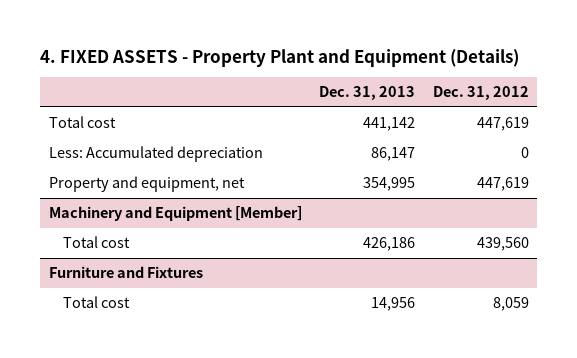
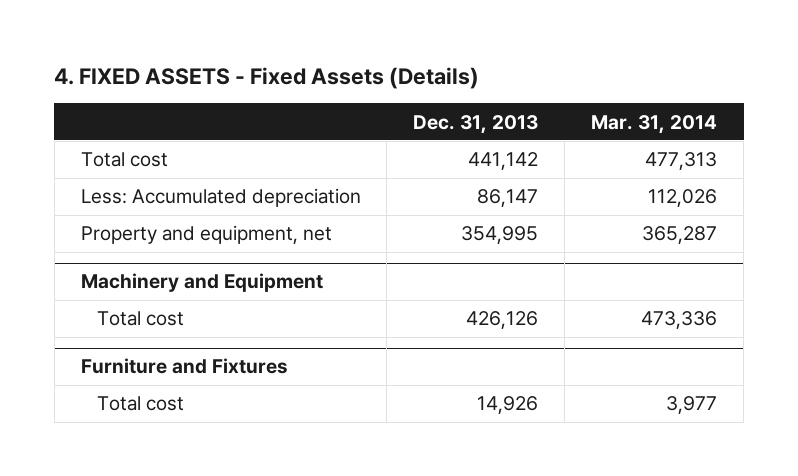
- 4. FIXED ASSETS - Property Plant and Equipment (Details)
+ 4. FIXED ASSETS - Fixed Assets (Details)
- | Dec. 31, 2013 | Dec. 31, 2012
+ | Dec. 31, 2013 | Mar. 31, 2014
- Machinery and Equipment [Member]
- Total cost | 426,186 | 439,560
+ Machinery and Equipment
+ Total cost | 426,126 | 473,336
@ Furniture and Fixtures
- Total cost | 14,956 | 8,059
+ Total cost | 14,926 | 3,977

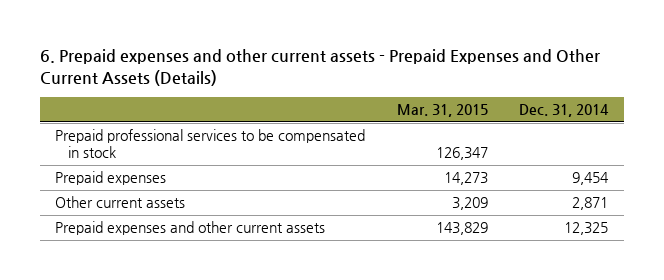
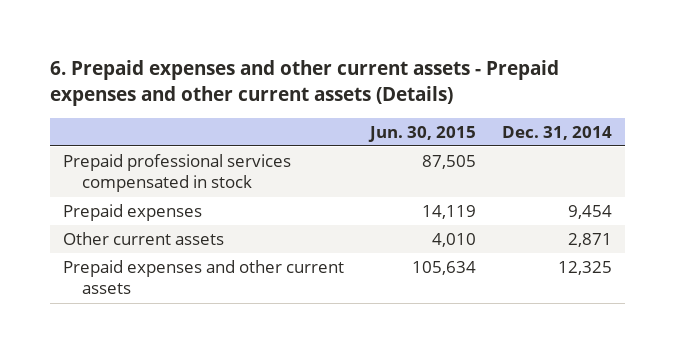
- 6. Prepaid expenses and other current assets - Prepaid Expenses and Other Current Assets (Details)
+ 6. Prepaid expenses and other current assets - Prepaid expenses and other current assets (Details)
- | Mar. 31, 2015 | Dec. 31, 2014
+ | Jun. 30, 2015 | Dec. 31, 2014
- Prepaid professional services to be compensated in stock | 126,347 |
+ Prepaid professional services compensated in stock | 87,505 |

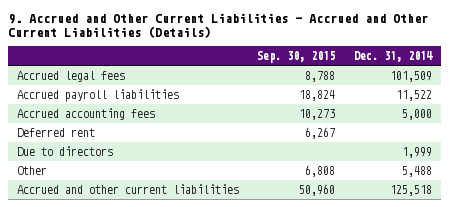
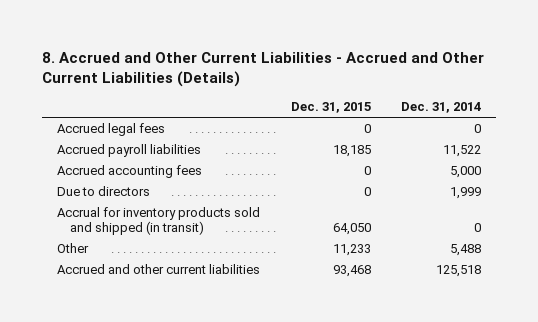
- 9. Accrued and Other Current Liabilities - Accrued and Other Current Liabilities (Details)
+ 8. Accrued and Other Current Liabilities - Accrued and Other Current Liabilities (Details)
- | Sep. 30, 2015 | Dec. 31, 2014
+ | Dec. 31, 2015 | Dec. 31, 2014
- Accrued legal fees | 8,788 | 101,509
+ Accrued legal fees | 0 | 0
- Deferred rent | 6,267 |
+ Accrual for inventory products sold and shipped (in transit) | 64,050 | 0

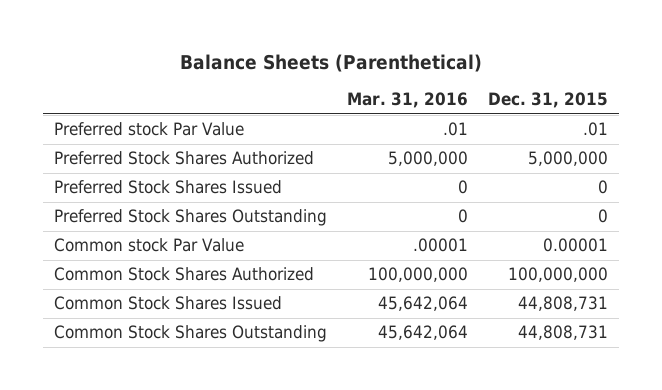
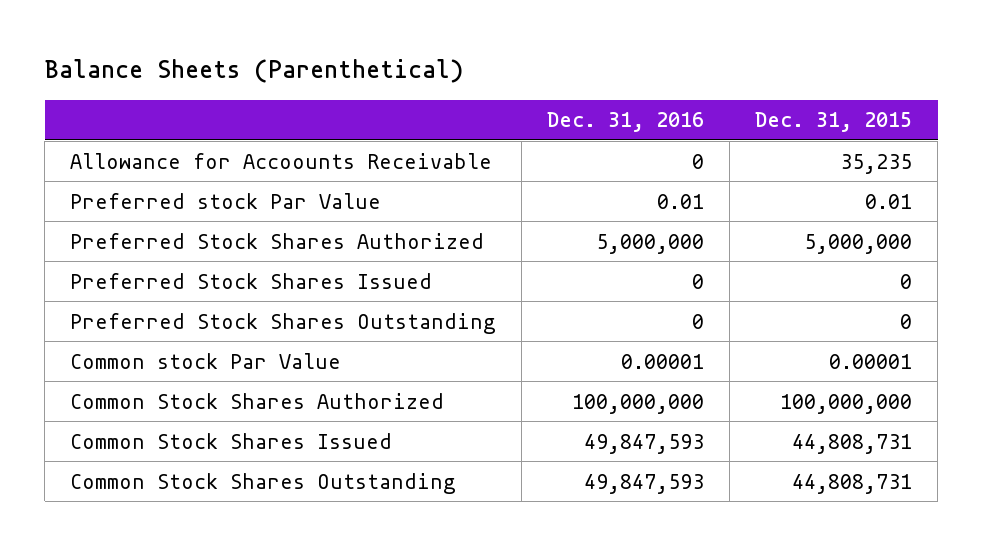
- | Mar. 31, 2016 | Dec. 31, 2015
+ | Dec. 31, 2016 | Dec. 31, 2015
- Preferred stock Par Value | .01 | .01
+ Allowance for Accoounts Receivable | 0 | 35,235
+ Preferred stock Par Value | 0.01 | 0.01

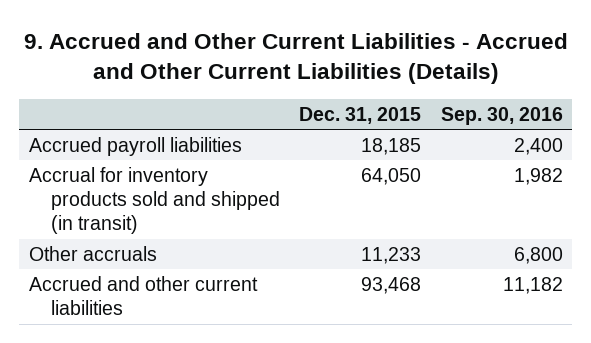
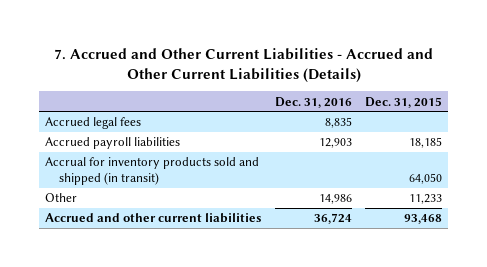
- 9. Accrued and Other Current Liabilities - Accrued and Other Current Liabilities (Details)
+ 7. Accrued and Other Current Liabilities - Accrued and Other Current Liabilities (Details)
- | Dec. 31, 2015 | Sep. 30, 2016
+ | Dec. 31, 2016 | Dec. 31, 2015
+ Accrued legal fees | 8,835 |
- Other accruals | 11,233 | 6,800
+ Other | 14,986 | 11,233

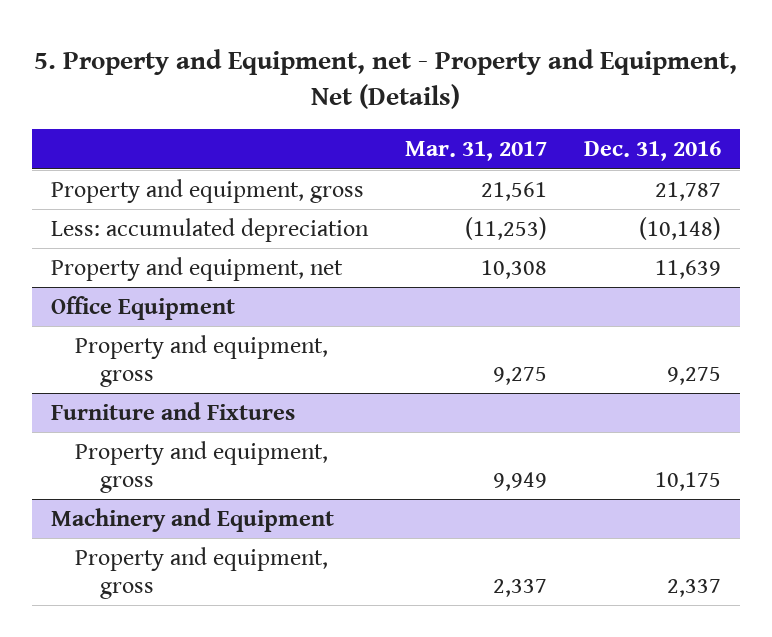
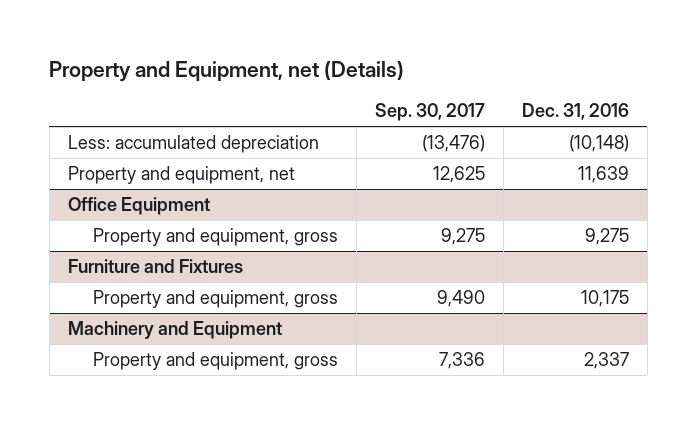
- 5. Property and Equipment, net - Property and Equipment, Net (Details)
+ Property and Equipment, net (Details)
- | Mar. 31, 2017 | Dec. 31, 2016
+ | Sep. 30, 2017 | Dec. 31, 2016
- Property and equipment, gross | 21,561 | 21,787

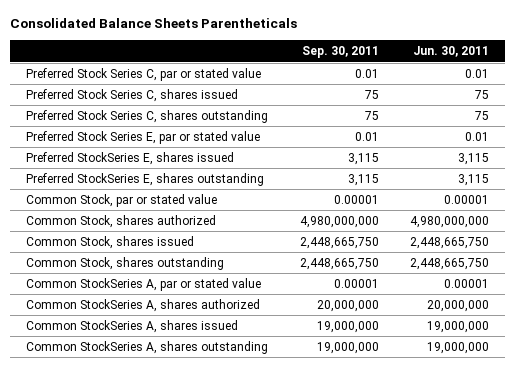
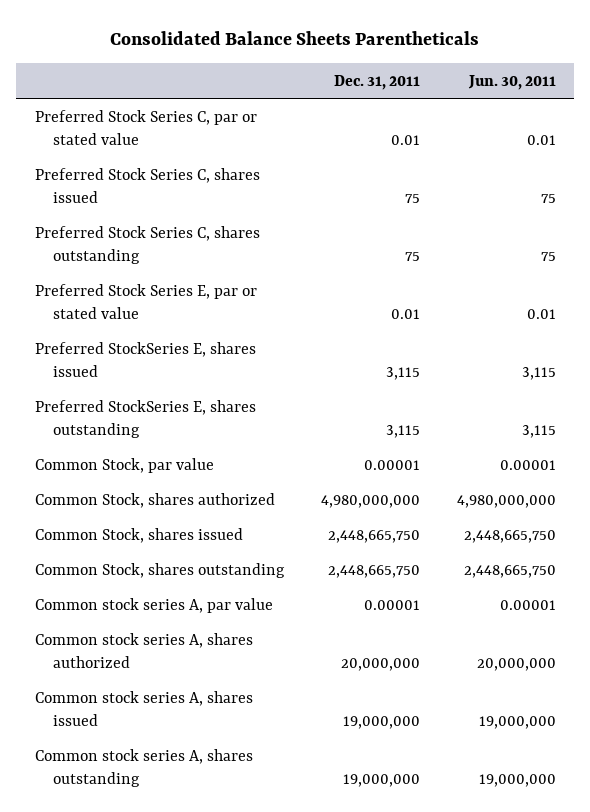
- | Sep. 30, 2011 | Jun. 30, 2011
+ | Dec. 31, 2011 | Jun. 30, 2011
- Common Stock, par or stated value | 0.00001 | 0.00001
+ Common Stock, par value | 0.00001 | 0.00001
- Common StockSeries A, par or stated value | 0.00001 | 0.00001
- Common StockSeries A, shares authorized | 20,000,000 | 20,000,000
- Common StockSeries A, shares issued | 19,000,000 | 19,000,000
- Common StockSeries A, shares outstanding | 19,000,000 | 19,000,000
+ Common stock series A, par value | 0.00001 | 0.00001
+ Common stock series A, shares authorized | 20,000,000 | 20,000,000
+ Common stock series A, shares issued | 19,000,000 | 19,000,000
+ Common stock series A, shares outstanding | 19,000,000 | 19,000,000

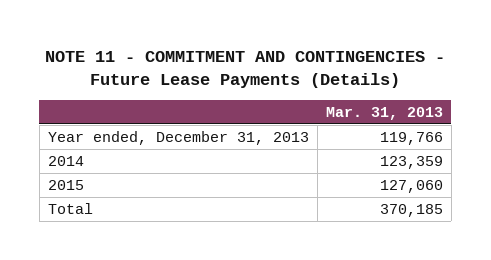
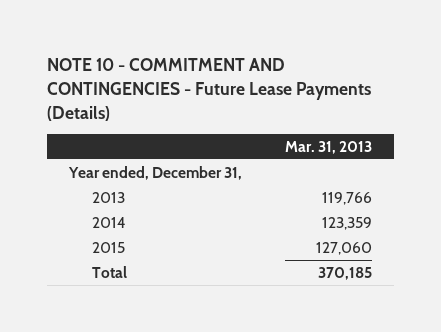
- NOTE 11 - COMMITMENT AND CONTINGENCIES - Future Lease Payments (Details)
+ NOTE 10 - COMMITMENT AND CONTINGENCIES - Future Lease Payments (Details)
- Year ended, December 31, 2013 | 119,766
+ Year ended, December 31,
+ 2013 | 119,766

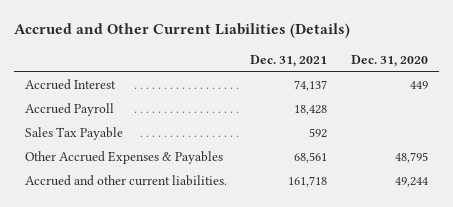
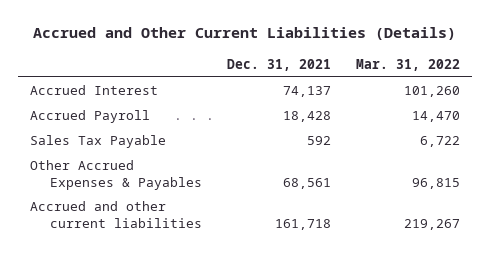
- | Dec. 31, 2021 | Dec. 31, 2020
+ | Dec. 31, 2021 | Mar. 31, 2022
- Accrued and other current liabilities. | 161,718 | 49,244
+ Accrued and other current liabilities | 161,718 | 219,267

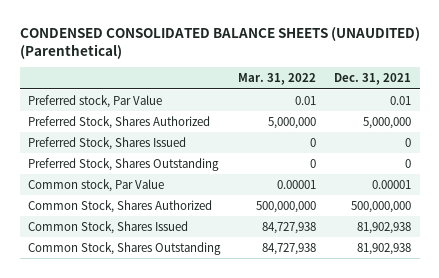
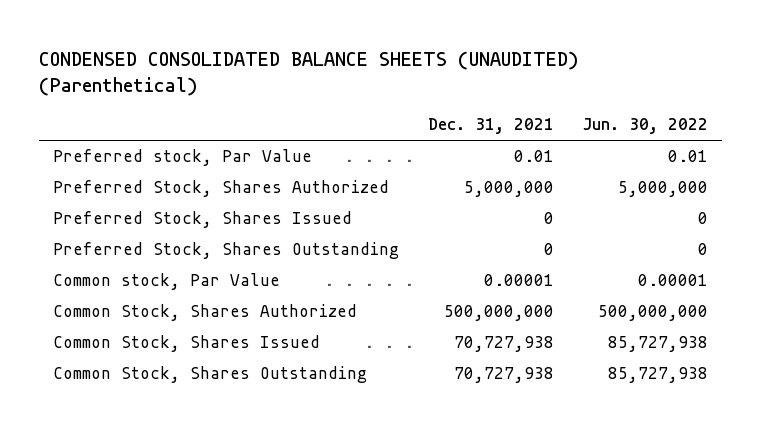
- | Mar. 31, 2022 | Dec. 31, 2021
+ | Dec. 31, 2021 | Jun. 30, 2022
- Common Stock, Shares Issued | 84,727,938 | 81,902,938
- Common Stock, Shares Outstanding | 84,727,938 | 81,902,938
+ Common Stock, Shares Issued | 70,727,938 | 85,727,938
+ Common Stock, Shares Outstanding | 70,727,938 | 85,727,938

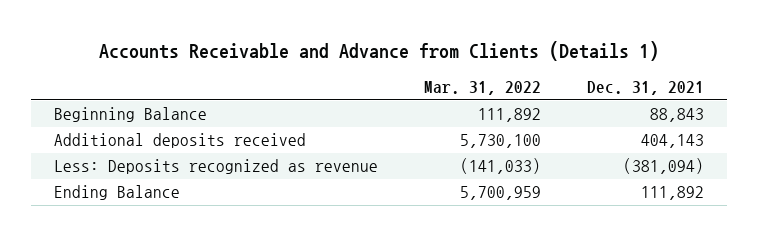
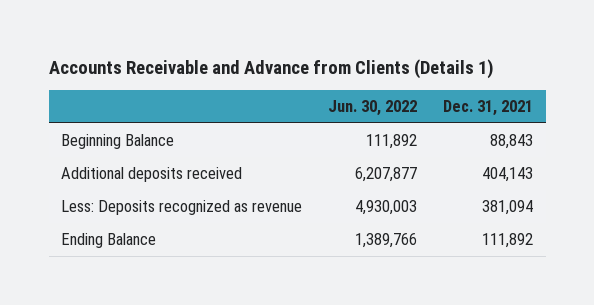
- | Mar. 31, 2022 | Dec. 31, 2021
+ | Jun. 30, 2022 | Dec. 31, 2021
- Less: Deposits recognized as revenue | (141,033) | (381,094)
+ Less: Deposits recognized as revenue | 4,930,003 | 381,094

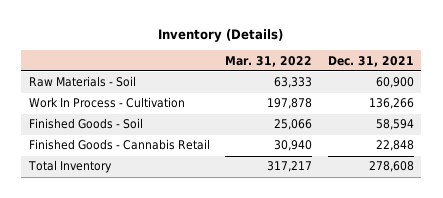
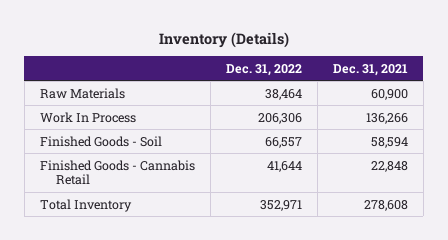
- | Mar. 31, 2022 | Dec. 31, 2021
+ | Dec. 31, 2022 | Dec. 31, 2021
- Raw Materials - Soil | 63,333 | 60,900
- Work In Process - Cultivation | 197,878 | 136,266
+ Raw Materials | 38,464 | 60,900
+ Work In Process | 206,306 | 136,266

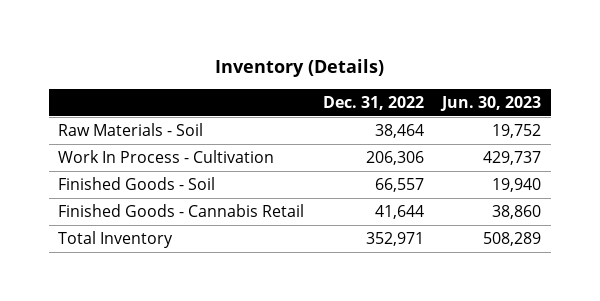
- | Dec. 31, 2022 | Dec. 31, 2021
+ | Dec. 31, 2022 | Jun. 30, 2023
- Raw Materials | 38,464 | 60,900
- Work In Process | 206,306 | 136,266
+ Raw Materials - Soil | 38,464 | 19,752
+ Work In Process - Cultivation | 206,306 | 429,737

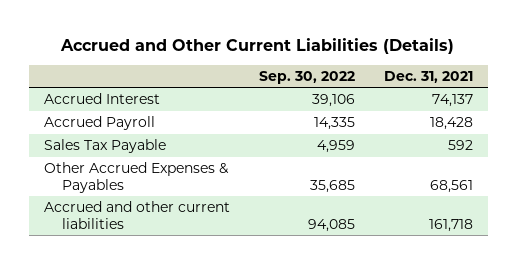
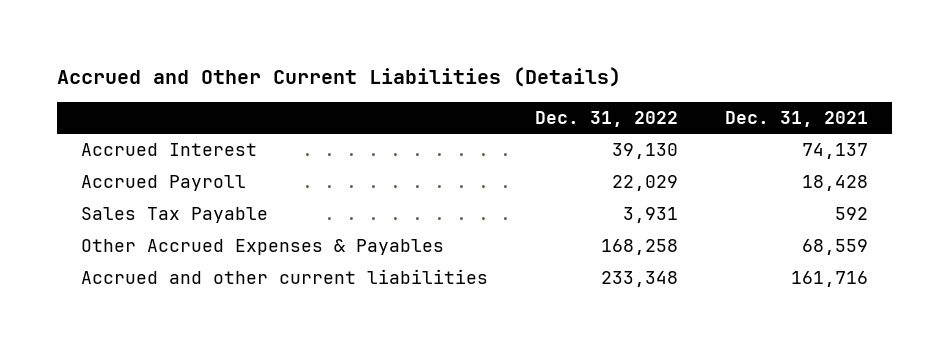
- | Sep. 30, 2022 | Dec. 31, 2021
+ | Dec. 31, 2022 | Dec. 31, 2021
- Other Accrued Expenses & Payables | 35,685 | 68,561
- Accrued and other current liabilities | 94,085 | 161,718
+ Other Accrued Expenses & Payables | 168,258 | 68,559
+ Accrued and other current liabilities | 233,348 | 161,716

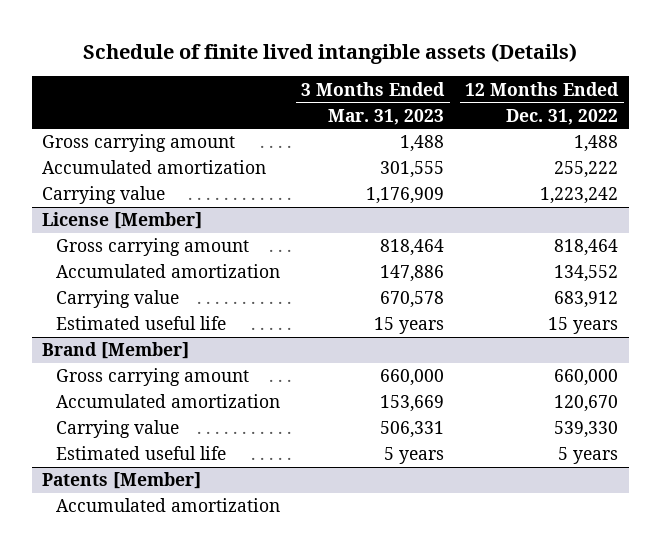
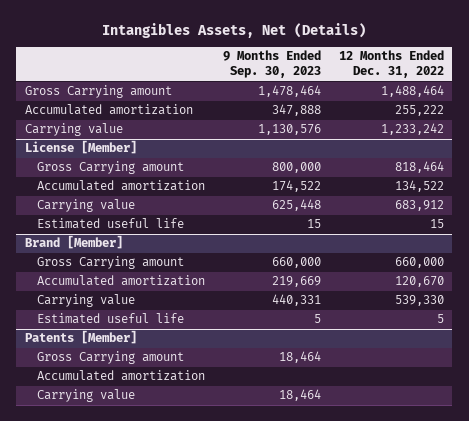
- Schedule of finite lived intangible assets (Details)
+ Intangibles Assets, Net (Details)
- | 3 Months Ended Mar. 31, 2023 | 12 Months Ended Dec. 31, 2022
+ | 9 Months Ended Sep. 30, 2023 | 12 Months Ended Dec. 31, 2022
- Gross carrying amount | 1,488 | 1,488
+ Gross Carrying amount | 1,478,464 | 1,488,464
- Carrying value | 1,176,909 | 1,223,242
+ Carrying value | 1,130,576 | 1,233,242
@ License [Member]
- Gross carrying amount | 818,464 | 818,464
- Accumulated amortization | 147,886 | 134,552
+ Gross Carrying amount | 800,000 | 818,464
+ Accumulated amortization | 174,522 | 134,522
- Estimated useful life | 15 years | 15 years
+ Estimated useful life | 15 | 15
@ Brand [Member]
- Gross carrying amount | 660,000 | 660,000
+ Gross Carrying amount | 660,000 | 660,000
- Estimated useful life | 5 years | 5 years
+ Estimated useful life | 5 | 5
@ Patents [Member]
+ Gross Carrying amount | 18,464 |
+ Carrying value | 18,464 |

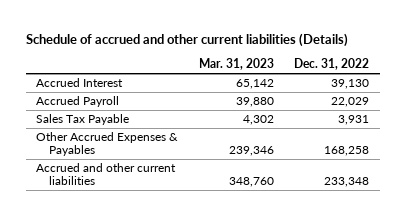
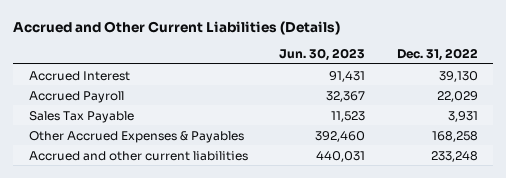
- Schedule of accrued and other current liabilities (Details)
+ Accrued and Other Current Liabilities (Details)
- | Mar. 31, 2023 | Dec. 31, 2022
+ | Jun. 30, 2023 | Dec. 31, 2022
- Accrued and other current liabilities | 348,760 | 233,348
+ Accrued and other current liabilities | 440,031 | 233,248

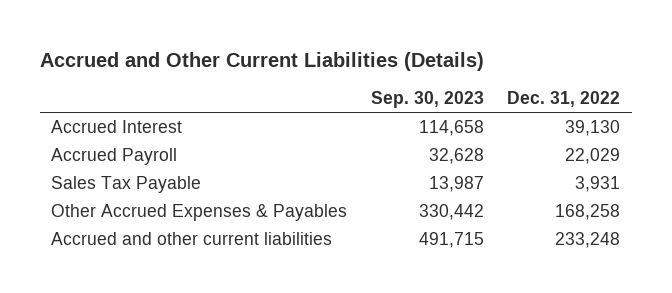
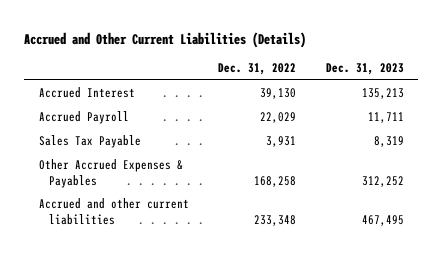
- | Sep. 30, 2023 | Dec. 31, 2022
+ | Dec. 31, 2022 | Dec. 31, 2023
- Accrued and other current liabilities | 491,715 | 233,248
+ Accrued and other current liabilities | 233,348 | 467,495

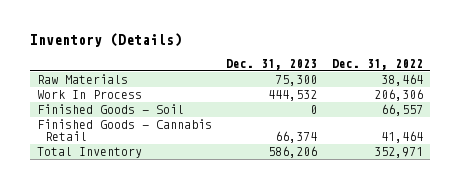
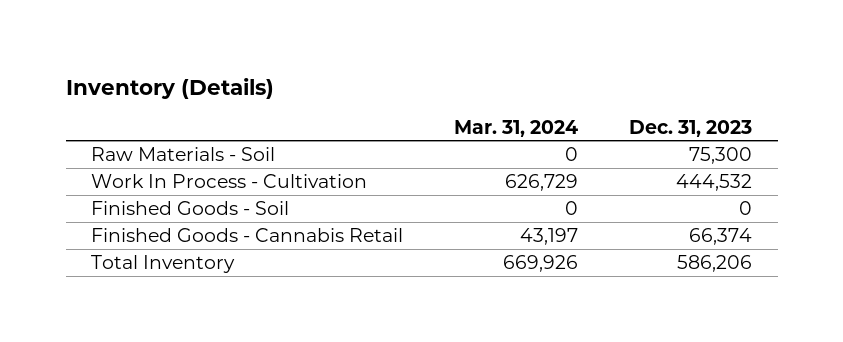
- | Dec. 31, 2023 | Dec. 31, 2022
+ | Mar. 31, 2024 | Dec. 31, 2023
- Raw Materials | 75,300 | 38,464
- Work In Process | 444,532 | 206,306
+ Raw Materials - Soil | 0 | 75,300
+ Work In Process - Cultivation | 626,729 | 444,532

